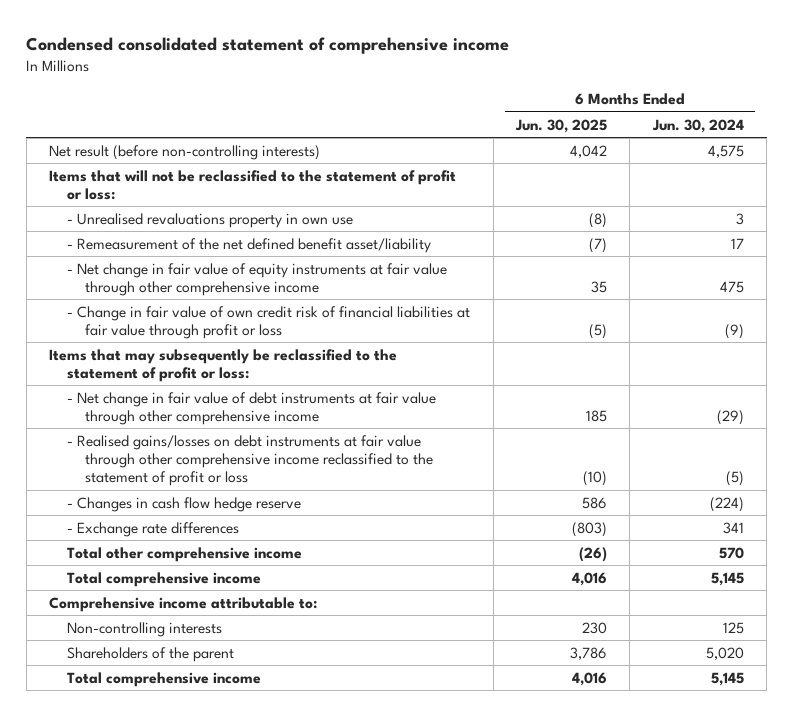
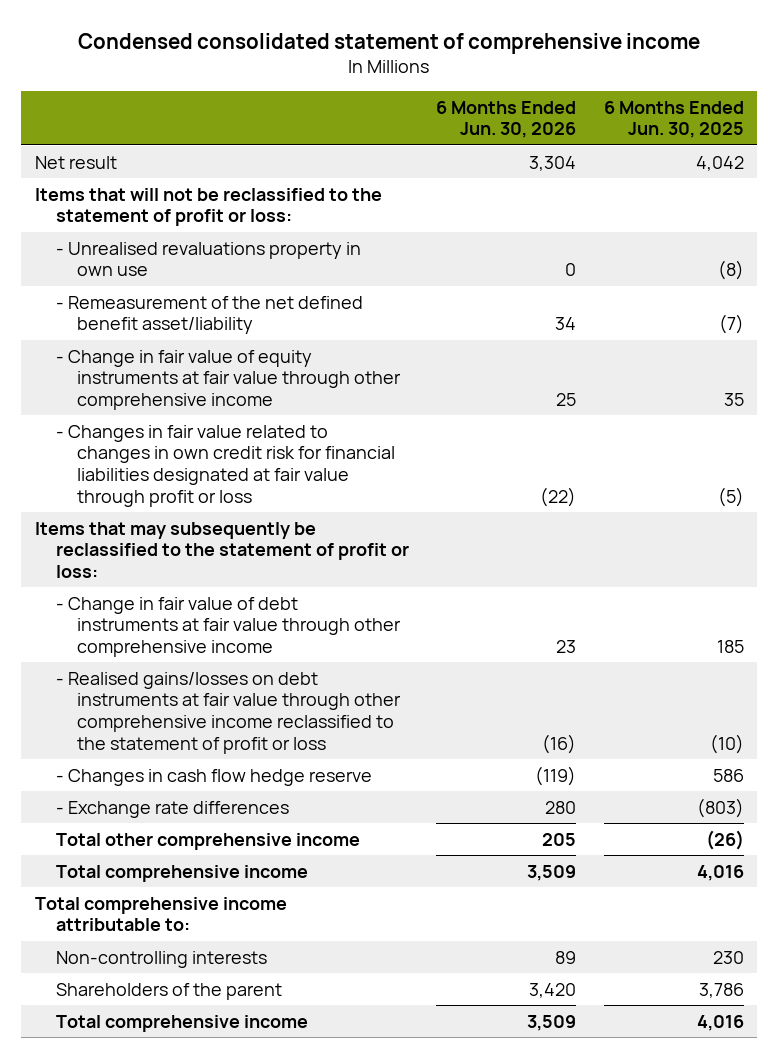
- | 6 Months Ended Jun. 30, 2025 | 6 Months Ended Jun. 30, 2024
+ | 6 Months Ended Jun. 30, 2026 | 6 Months Ended Jun. 30, 2025
- Net result (before non-controlling interests) | 4,042 | 4,575
+ Net result | 3,304 | 4,042
- - Net change in fair value of equity instruments at fair value through other comprehensive income | 35 | 475
- - Change in fair value of own credit risk of financial liabilities at fair value through profit or loss | (5) | (9)
+ - Change in fair value of equity instruments at fair value through other comprehensive income | 25 | 35
+ - Changes in fair value related to changes in own credit risk for financial liabilities designated at fair value through profit or loss | (22) | (5)
- - Net change in fair value of debt instruments at fair value through other comprehensive income | 185 | (29)
+ - Change in fair value of debt instruments at fair value through other comprehensive income | 23 | 185
- Comprehensive income attributable to:
+ Total comprehensive income attributable to:

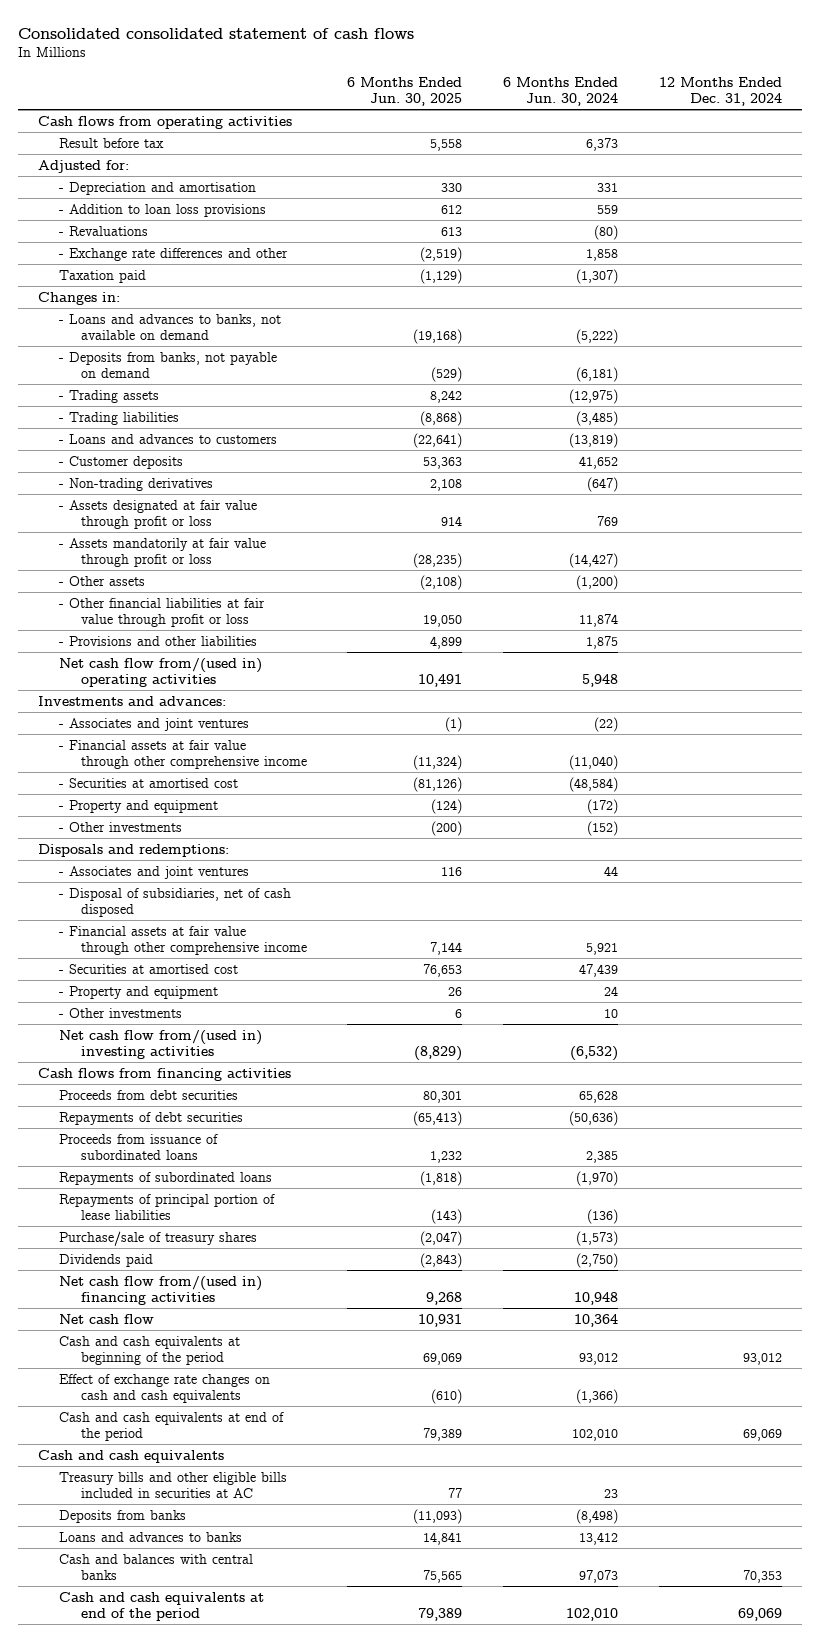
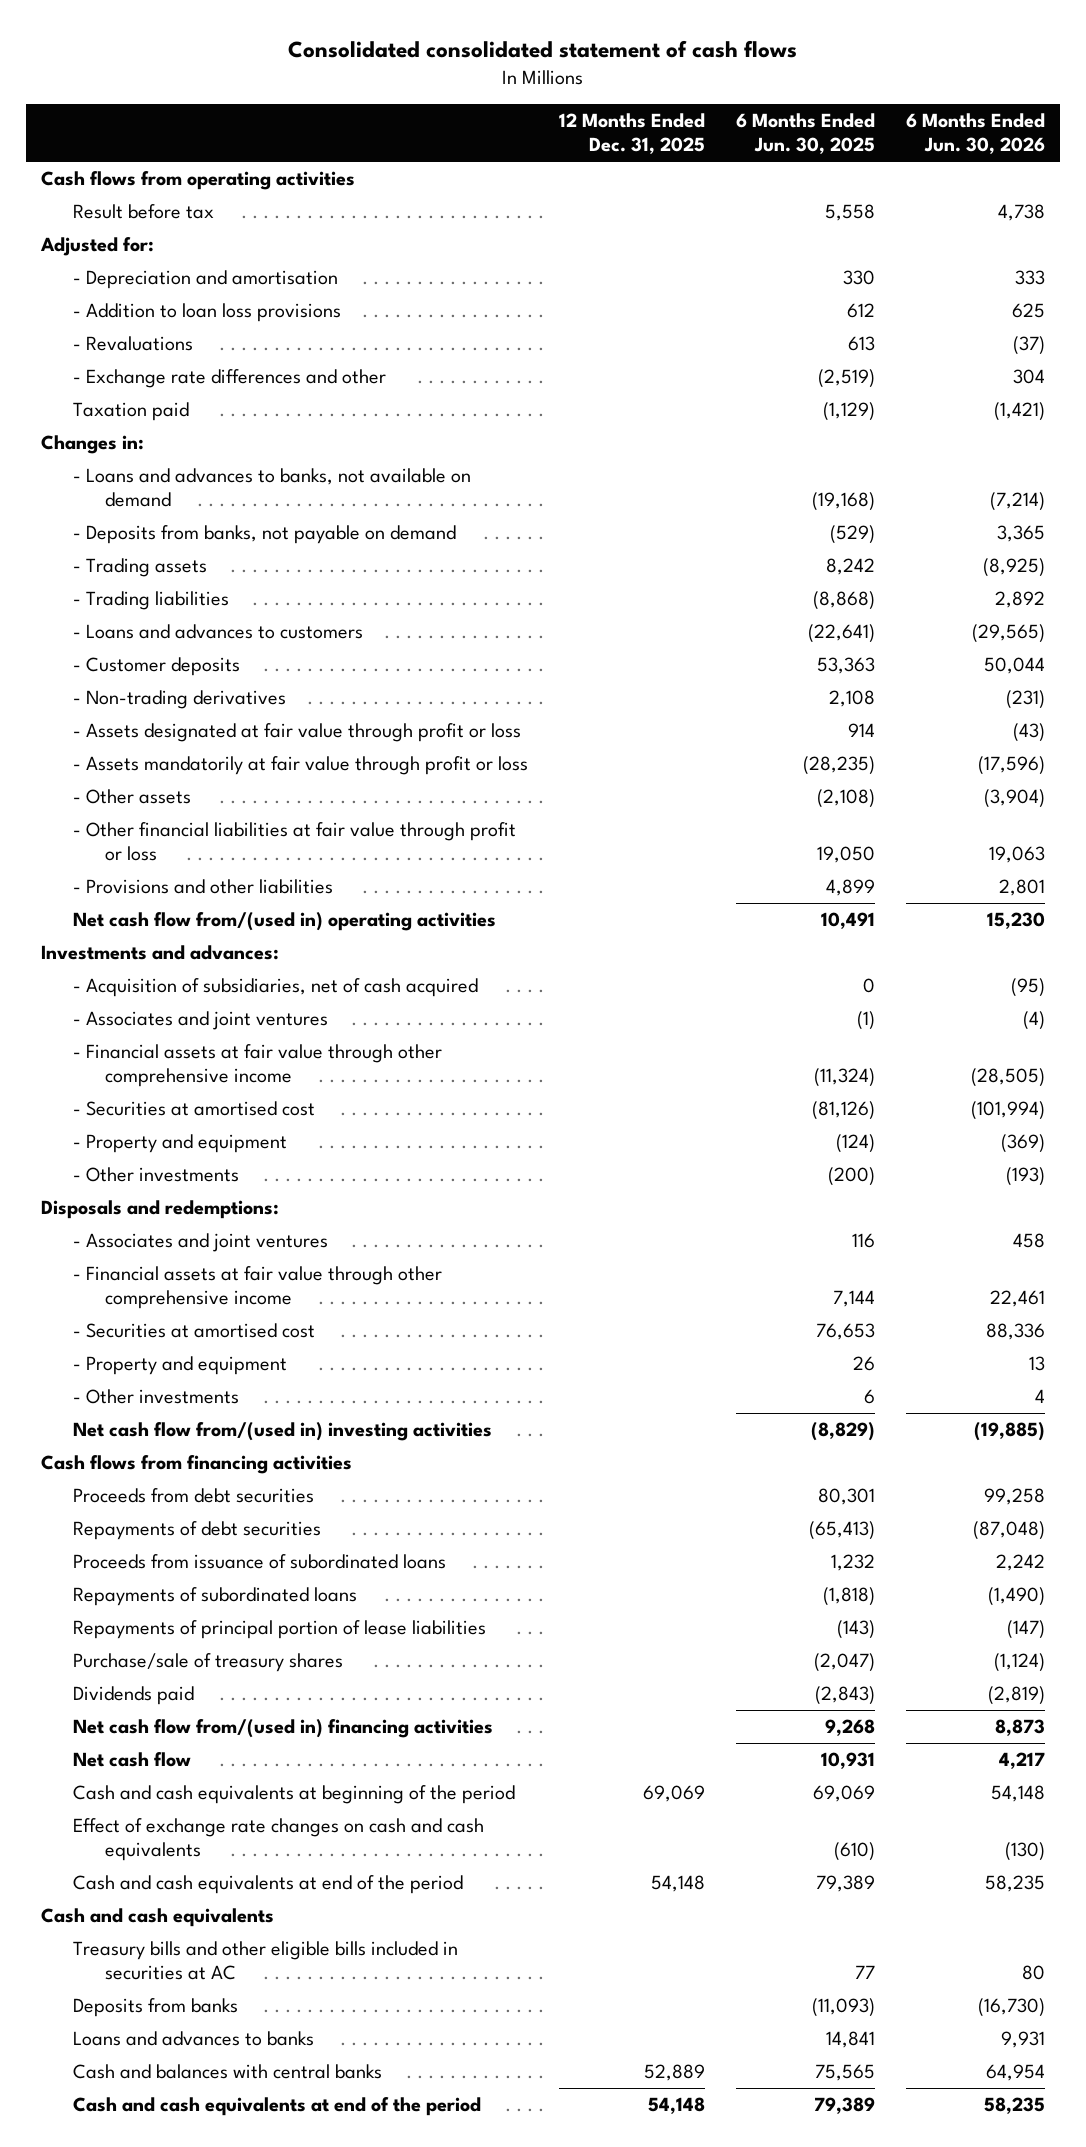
- | 6 Months Ended Jun. 30, 2025 | 6 Months Ended Jun. 30, 2024 | 12 Months Ended Dec. 31, 2024
+ | 12 Months Ended Dec. 31, 2025 | 6 Months Ended Jun. 30, 2025 | 6 Months Ended Jun. 30, 2026
+ - Acquisition of subsidiaries, net of cash acquired | | 0 | (95)
- - Disposal of subsidiaries, net of cash disposed

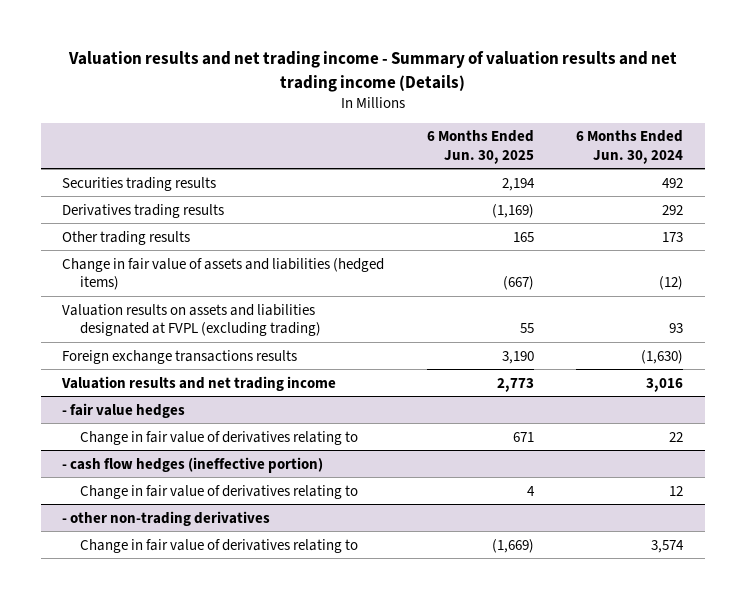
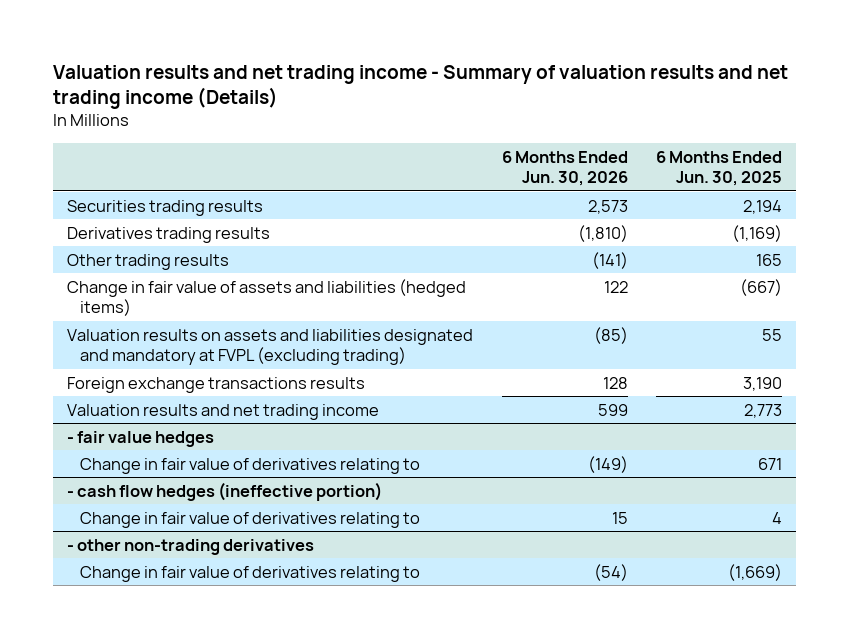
- | 6 Months Ended Jun. 30, 2025 | 6 Months Ended Jun. 30, 2024
+ | 6 Months Ended Jun. 30, 2026 | 6 Months Ended Jun. 30, 2025
- Valuation results on assets and liabilities designated at FVPL (excluding trading) | 55 | 93
+ Valuation results on assets and liabilities designated and mandatory at FVPL (excluding trading) | (85) | 55

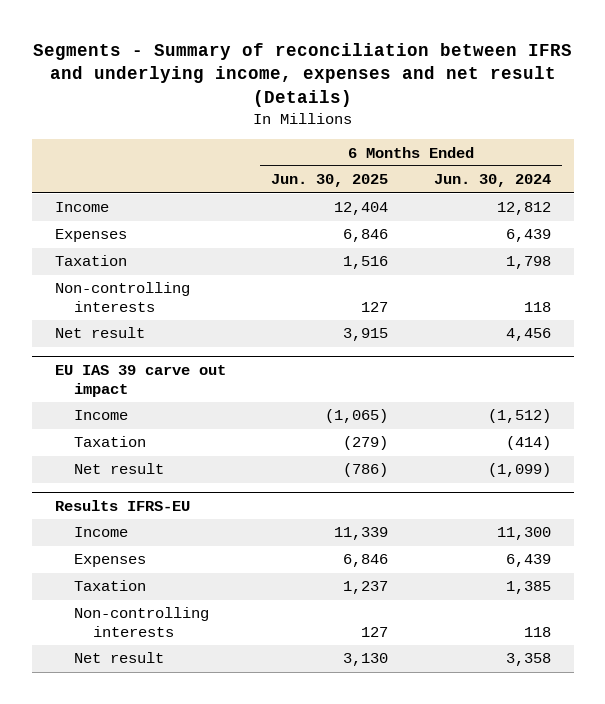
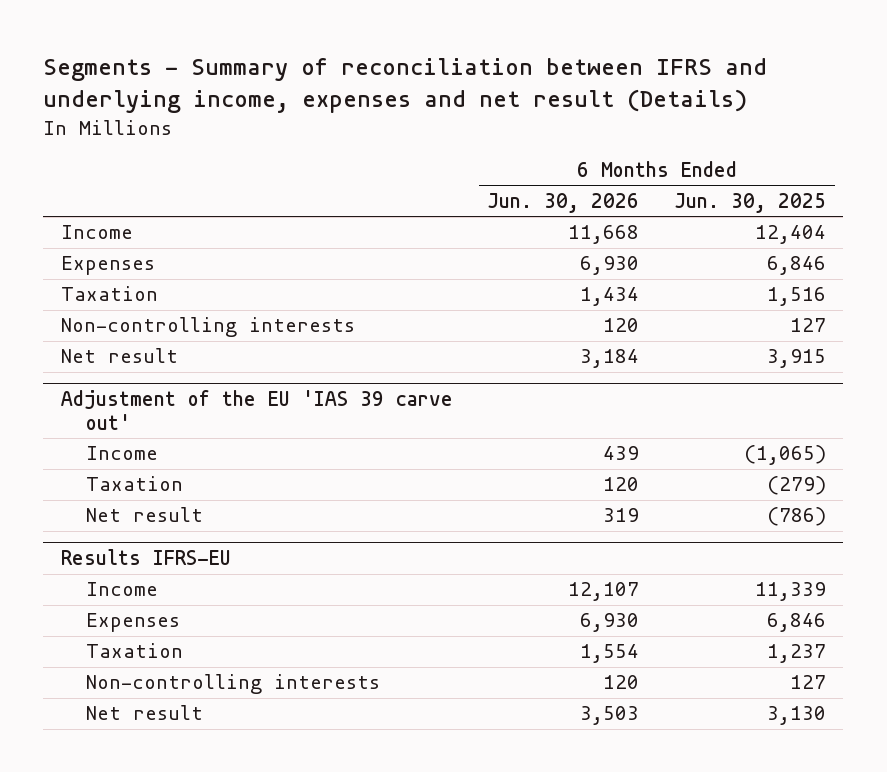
- | 6 Months Ended Jun. 30, 2025 | 6 Months Ended Jun. 30, 2024
+ | 6 Months Ended Jun. 30, 2026 | 6 Months Ended Jun. 30, 2025
- EU IAS 39 carve out impact
+ Adjustment of the EU 'IAS 39 carve out'

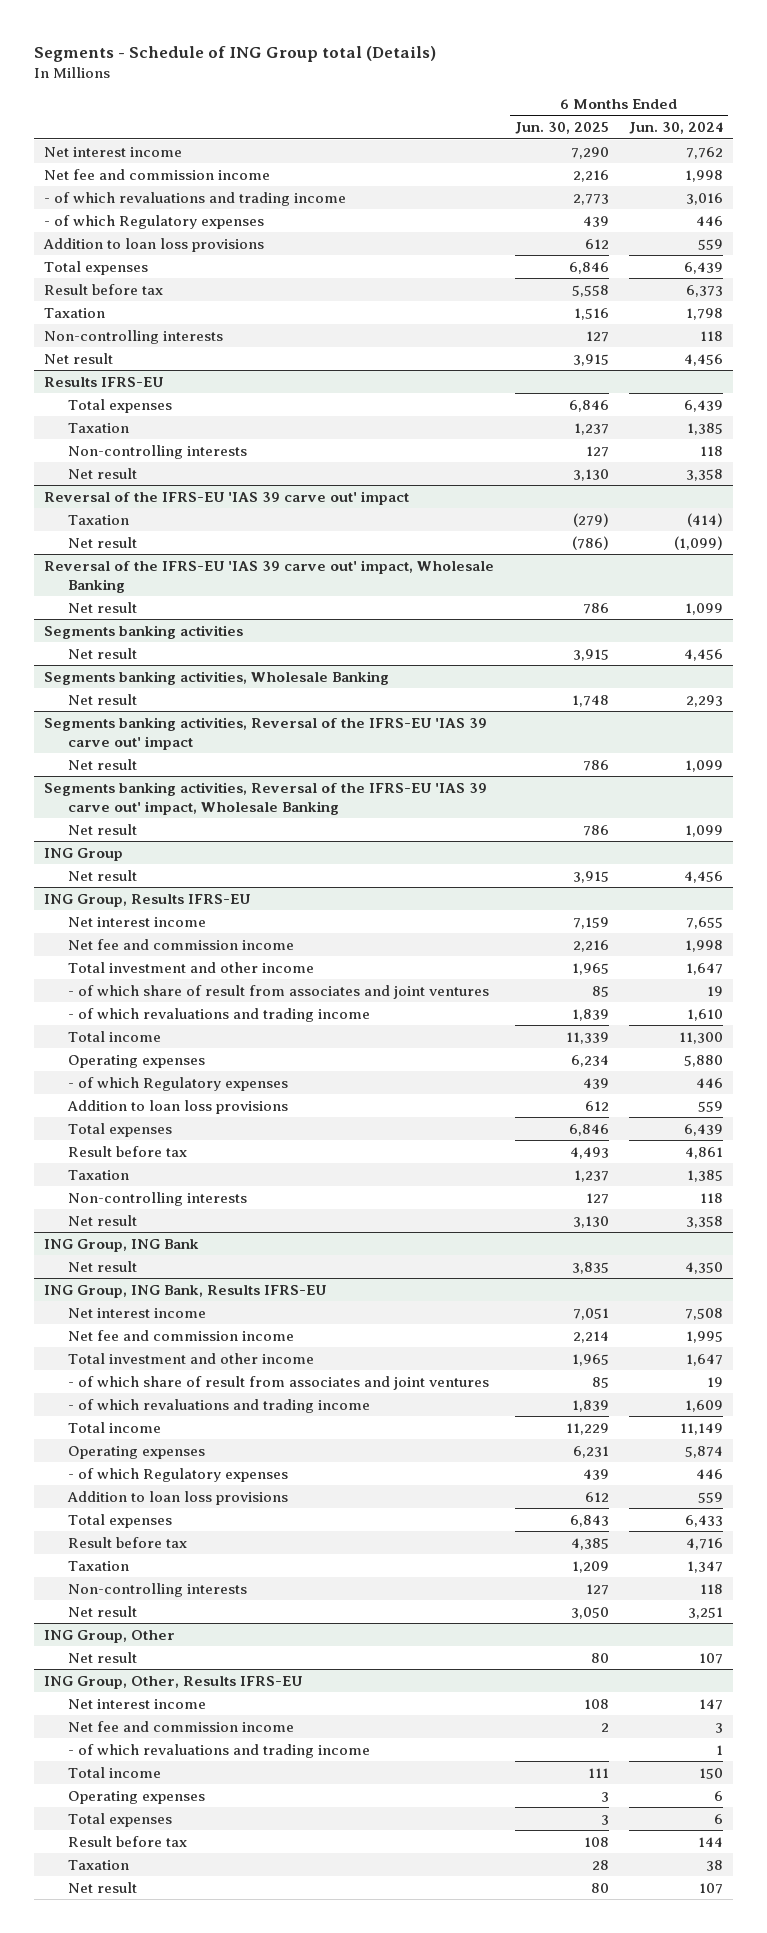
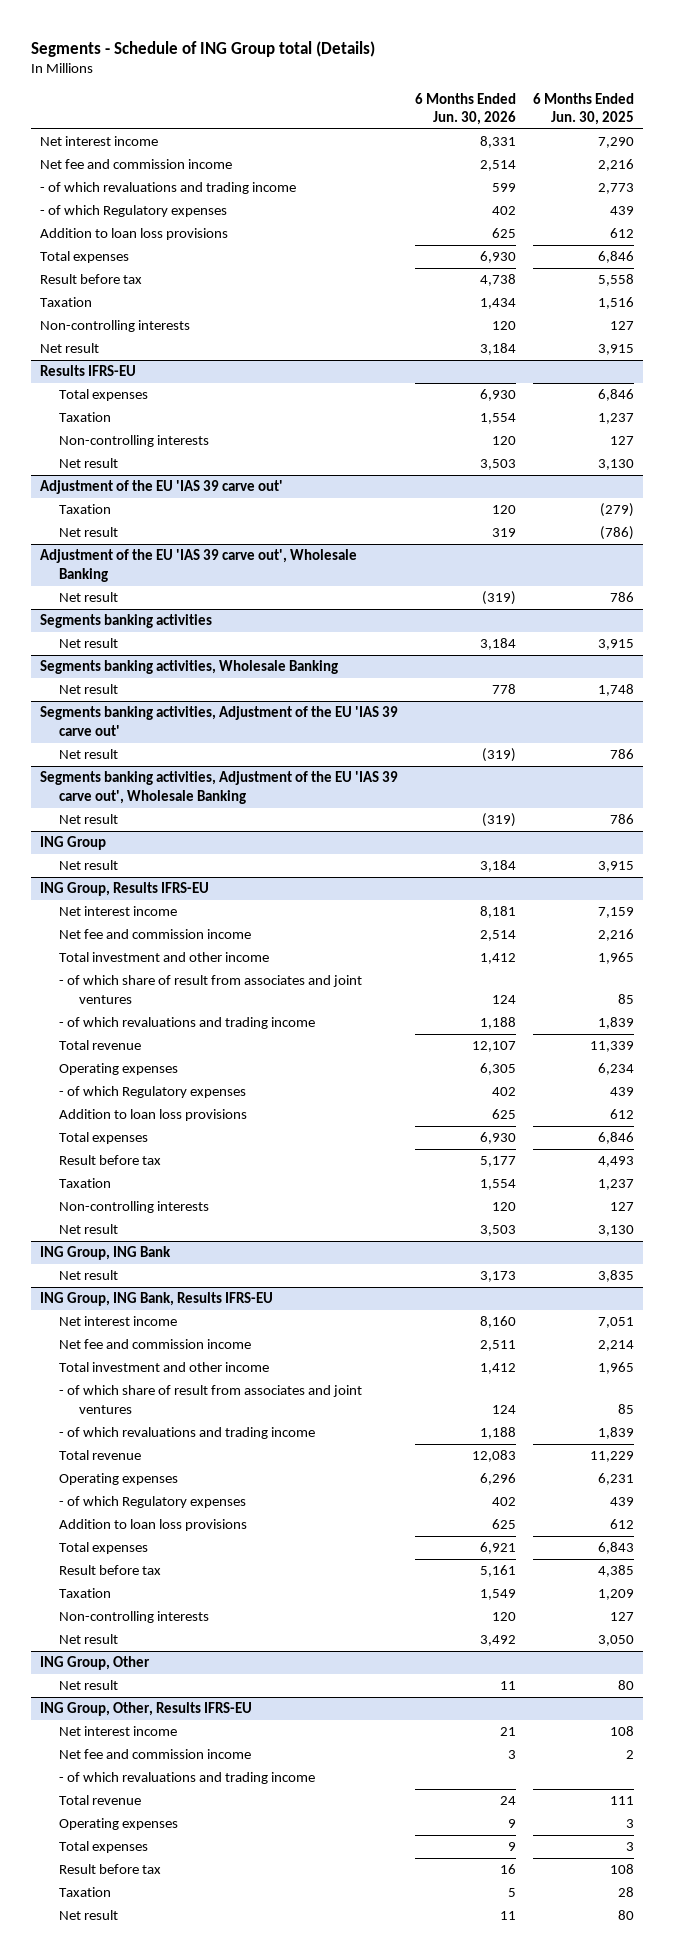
- | 6 Months Ended Jun. 30, 2025 | 6 Months Ended Jun. 30, 2024
+ | 6 Months Ended Jun. 30, 2026 | 6 Months Ended Jun. 30, 2025
- Reversal of the IFRS-EU 'IAS 39 carve out' impact
+ Adjustment of the EU 'IAS 39 carve out'
- Reversal of the IFRS-EU 'IAS 39 carve out' impact, Wholesale Banking
+ Adjustment of the EU 'IAS 39 carve out', Wholesale Banking
- Segments banking activities, Reversal of the IFRS-EU 'IAS 39 carve out' impact
+ Segments banking activities, Adjustment of the EU 'IAS 39 carve out'
- Segments banking activities, Reversal of the IFRS-EU 'IAS 39 carve out' impact, Wholesale Banking
+ Segments banking activities, Adjustment of the EU 'IAS 39 carve out', Wholesale Banking
@ ING Group, Results IFRS-EU
- Total income | 11,339 | 11,300
+ Total revenue | 12,107 | 11,339
@ ING Group, ING Bank, Results IFRS-EU
- Total income | 11,229 | 11,149
+ Total revenue | 12,083 | 11,229
@ ING Group, Other, Results IFRS-EU
- Total income | 111 | 150
+ Total revenue | 24 | 111

